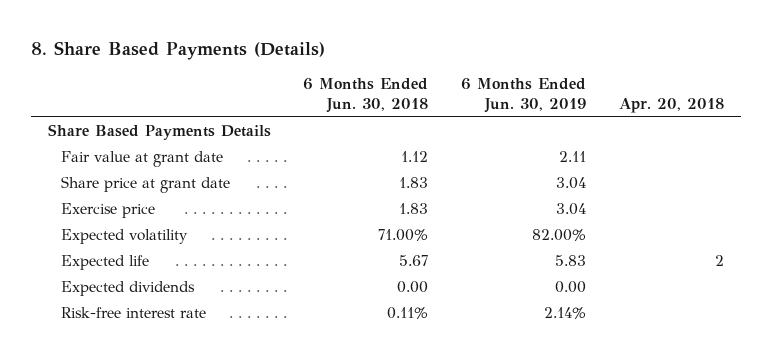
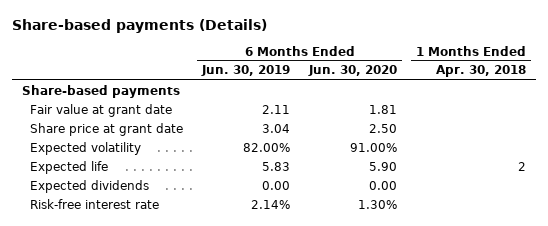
- 8. Share Based Payments (Details)
+ Share-based payments (Details)
- | 6 Months Ended Jun. 30, 2018 | 6 Months Ended Jun. 30, 2019 | Apr. 20, 2018
+ | 6 Months Ended Jun. 30, 2019 | 6 Months Ended Jun. 30, 2020 | 1 Months Ended Apr. 30, 2018
- Share Based Payments Details
+ Share-based payments
- Exercise price | 1.83 | 3.04 |

